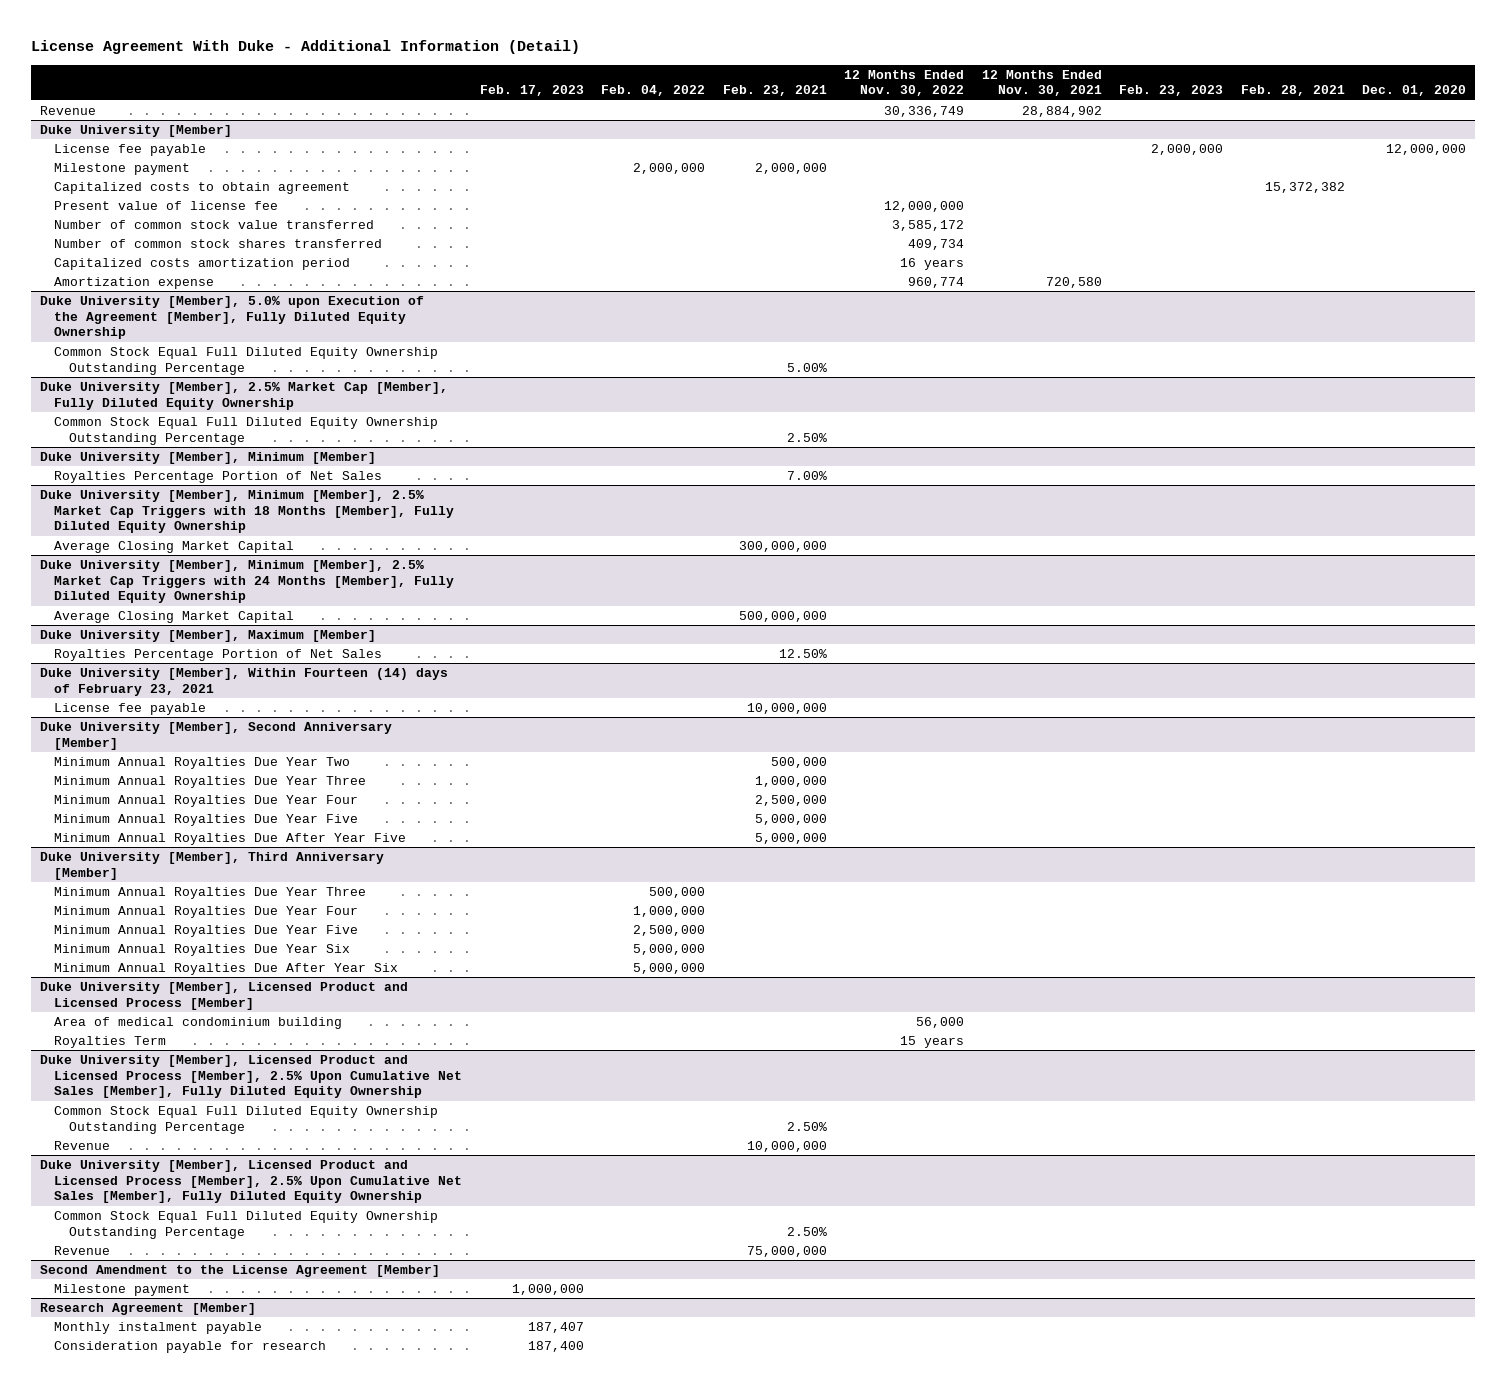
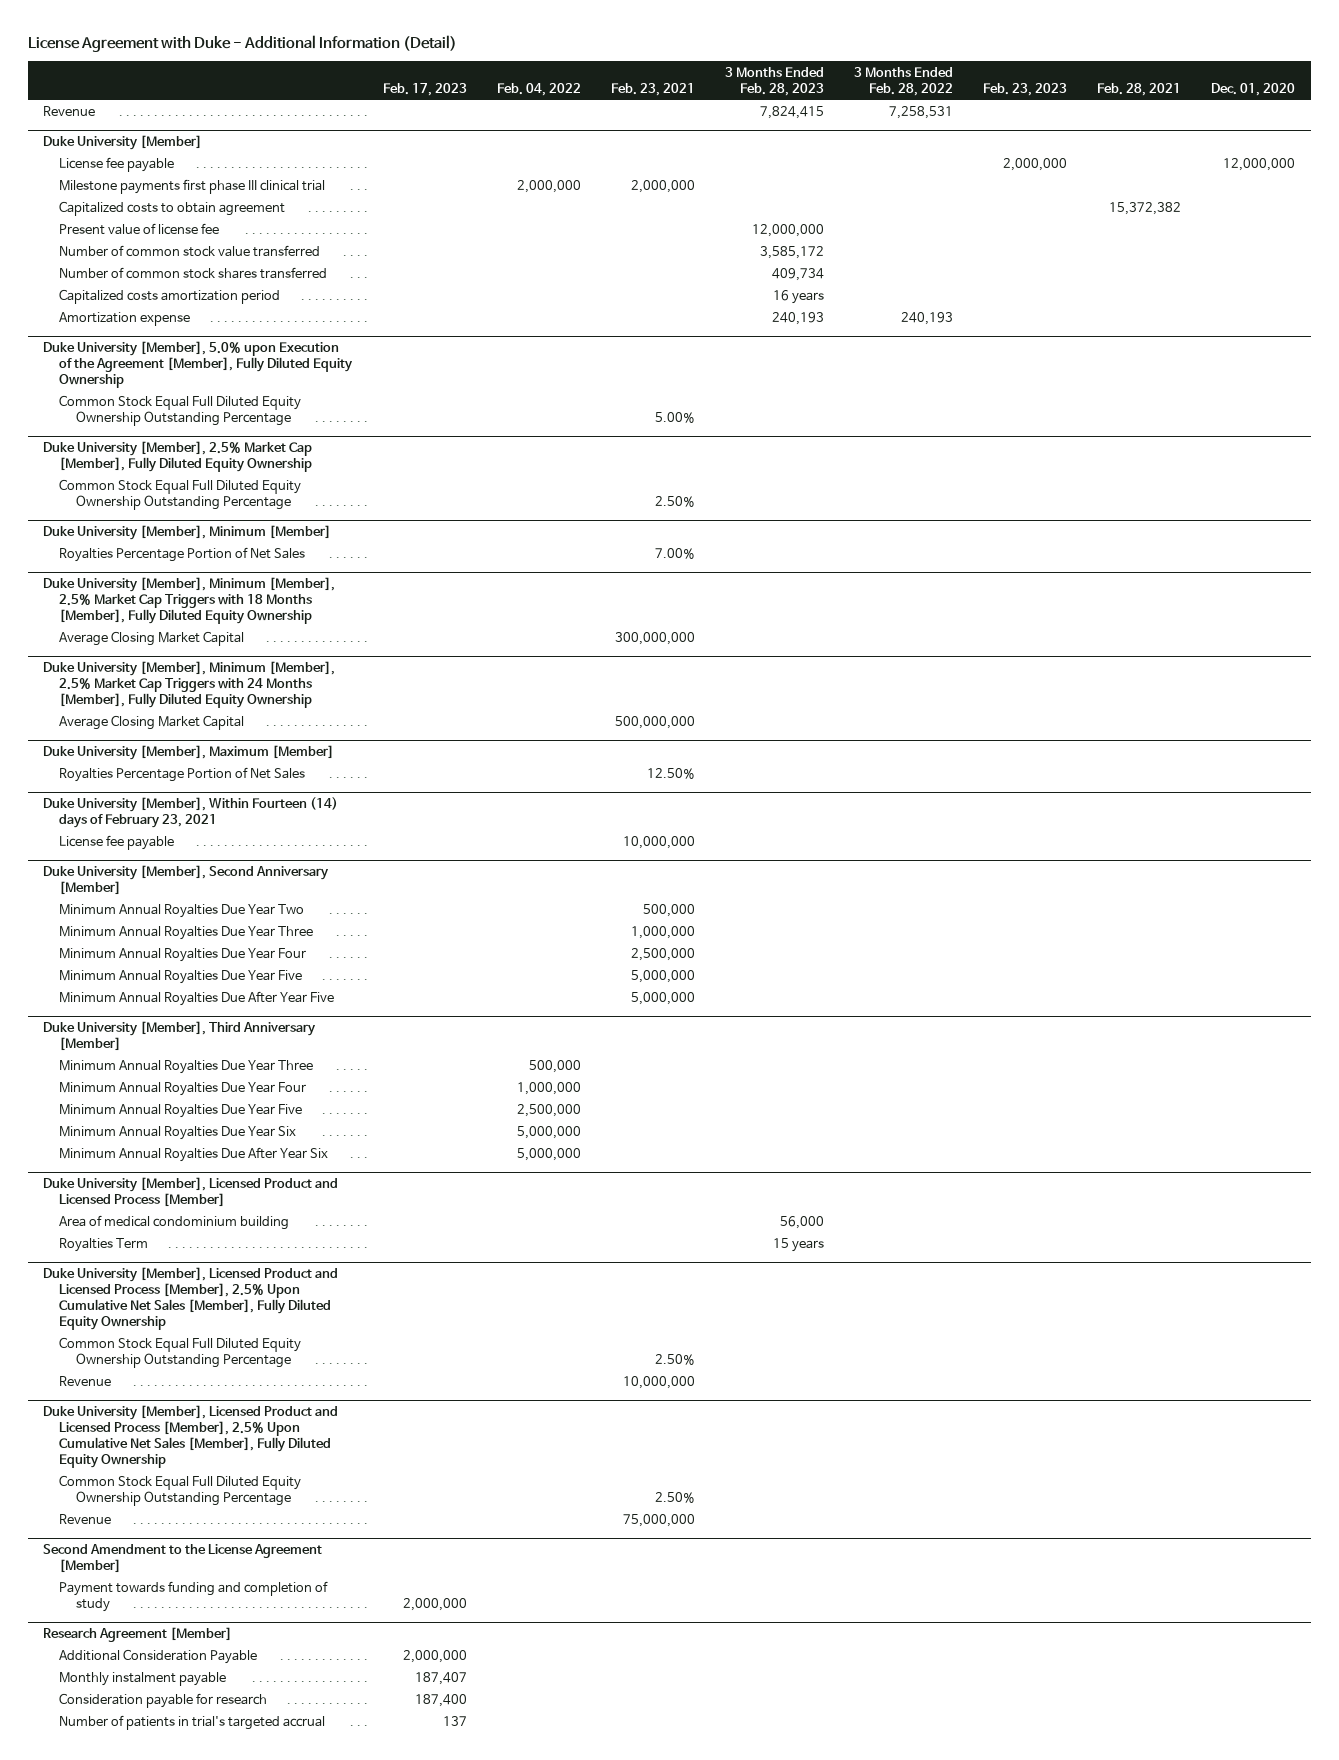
- License Agreement With Duke - Additional Information (Detail)
+ License Agreement with Duke - Additional Information (Detail)
- | Feb. 17, 2023 | Feb. 04, 2022 | Feb. 23, 2021 | 12 Months Ended Nov. 30, 2022 | 12 Months Ended Nov. 30, 2021 | Feb. 23, 2023 | Feb. 28, 2021 | Dec. 01, 2020
+ | Feb. 17, 2023 | Feb. 04, 2022 | Feb. 23, 2021 | 3 Months Ended Feb. 28, 2023 | 3 Months Ended Feb. 28, 2022 | Feb. 23, 2023 | Feb. 28, 2021 | Dec. 01, 2020
@ Duke University [Member]
- Milestone payment | | 2,000,000 | 2,000,000 | | | | |
+ Milestone payments first phase III clinical trial | | 2,000,000 | 2,000,000 | | | | |
@ Second Amendment to the License Agreement [Member]
- Milestone payment | 1,000,000 | | | | | | |
+ Payment towards funding and completion of study | 2,000,000 | | | | | | |
@ Research Agreement [Member]
+ Additional Consideration Payable | 2,000,000 | | | | | | |
+ Number of patients in trial's targeted accrual | 137 | | | | | | |

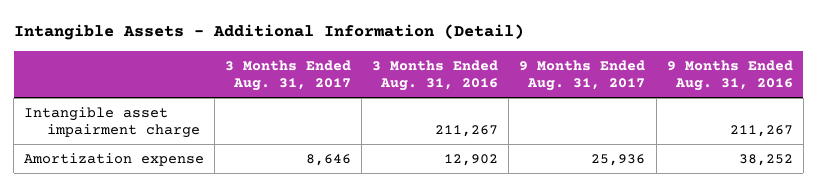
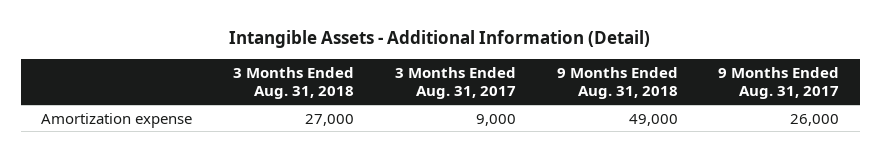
- | 3 Months Ended Aug. 31, 2017 | 3 Months Ended Aug. 31, 2016 | 9 Months Ended Aug. 31, 2017 | 9 Months Ended Aug. 31, 2016
+ | 3 Months Ended Aug. 31, 2018 | 3 Months Ended Aug. 31, 2017 | 9 Months Ended Aug. 31, 2018 | 9 Months Ended Aug. 31, 2017
- Intangible asset impairment charge | | 211,267 | | 211,267
- Amortization expense | 8,646 | 12,902 | 25,936 | 38,252
+ Amortization expense | 27,000 | 9,000 | 49,000 | 26,000

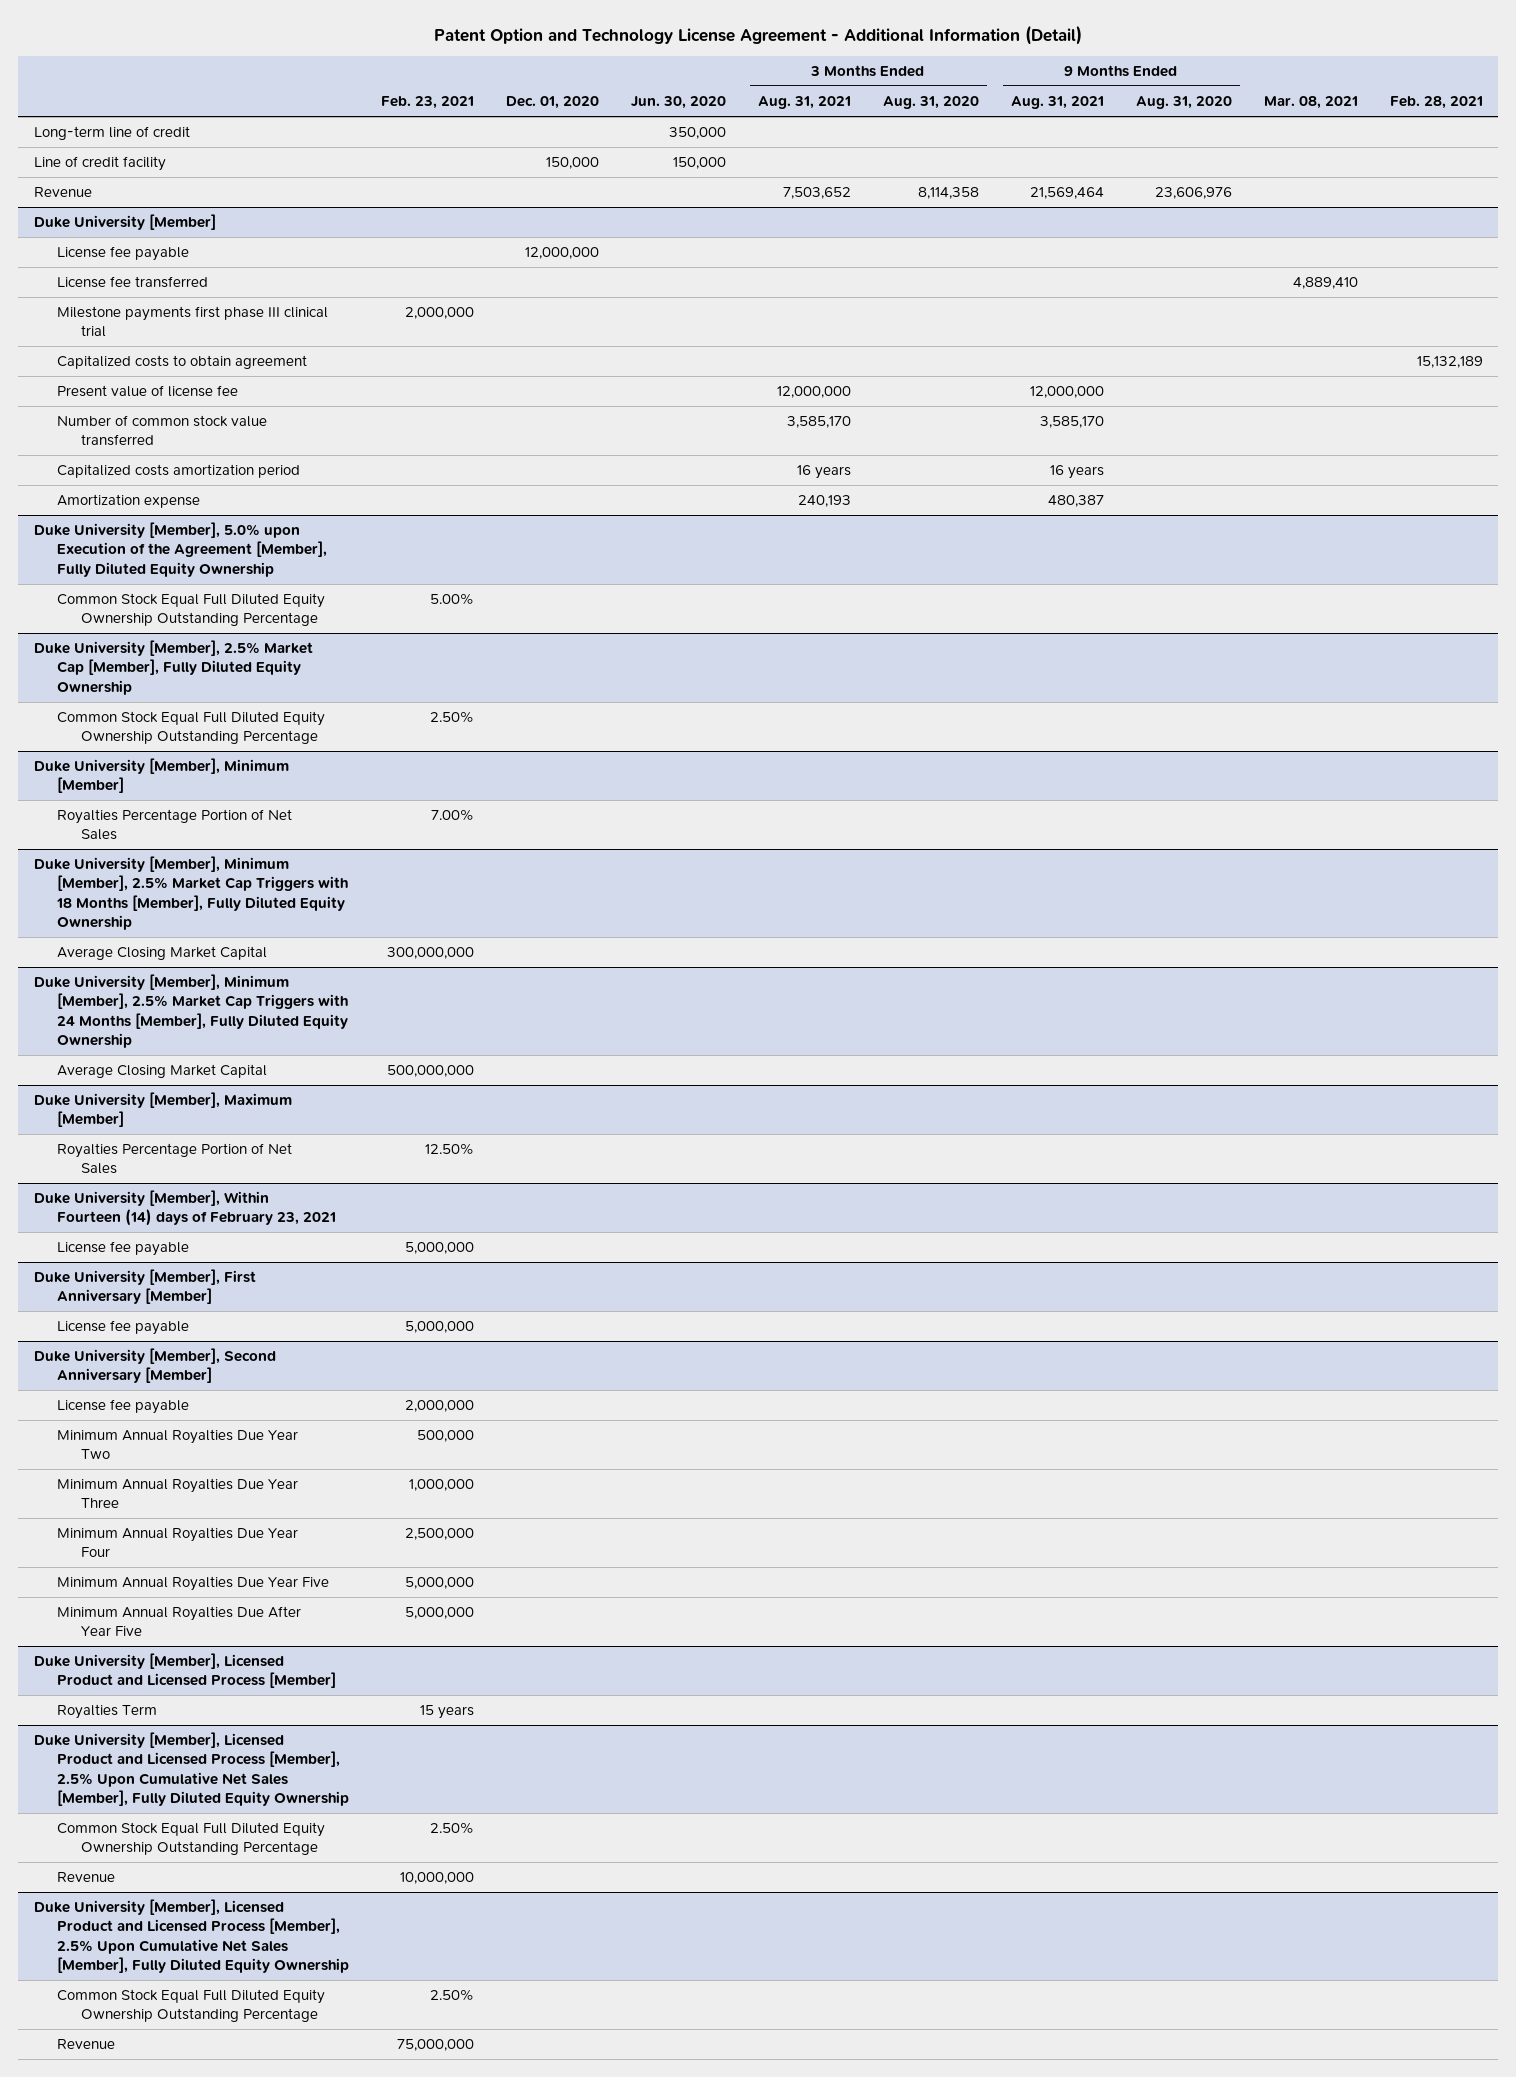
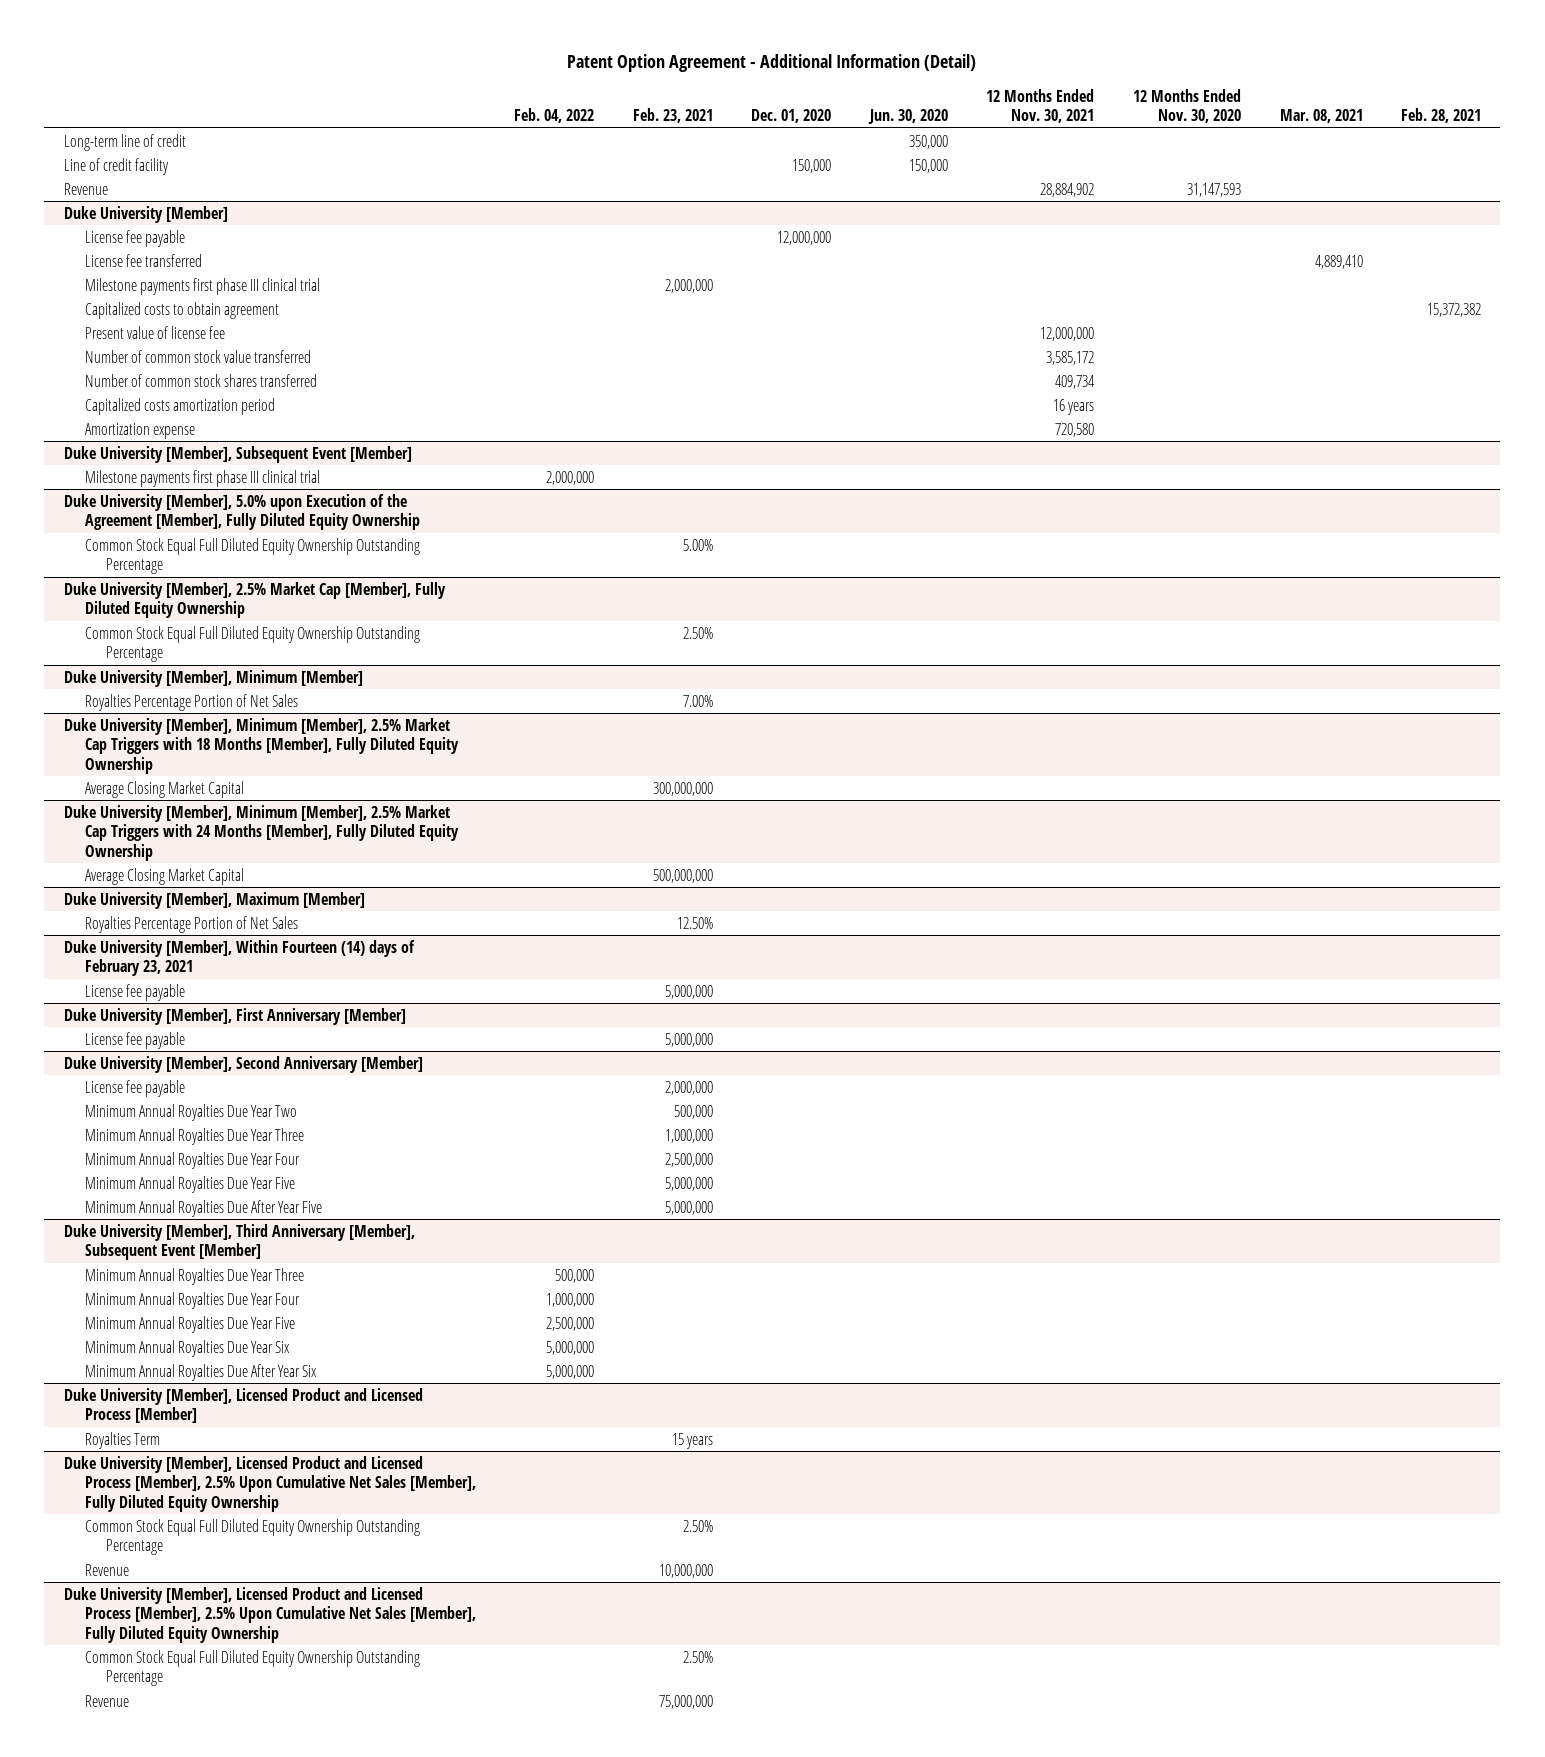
- Patent Option and Technology License Agreement - Additional Information (Detail)
+ Patent Option Agreement - Additional Information (Detail)
- | Feb. 23, 2021 | Dec. 01, 2020 | Jun. 30, 2020 | 3 Months Ended Aug. 31, 2021 | 3 Months Ended Aug. 31, 2020 | 9 Months Ended Aug. 31, 2021 | 9 Months Ended Aug. 31, 2020 | Mar. 08, 2021 | Feb. 28, 2021
+ | Feb. 04, 2022 | Feb. 23, 2021 | Dec. 01, 2020 | Jun. 30, 2020 | 12 Months Ended Nov. 30, 2021 | 12 Months Ended Nov. 30, 2020 | Mar. 08, 2021 | Feb. 28, 2021
@ Duke University [Member]
- Capitalized costs to obtain agreement | | | | | | | | | 15,132,189
+ Capitalized costs to obtain agreement | | | | | | | | 15,372,382
+ Number of common stock shares transferred | | | | | 409,734 | | |
+ Duke University [Member], Subsequent Event [Member]
+ Milestone payments first phase III clinical trial | 2,000,000 | | | | | | |
+ Duke University [Member], Third Anniversary [Member], Subsequent Event [Member]
+ Minimum Annual Royalties Due Year Three | 500,000 | | | | | | |
+ Minimum Annual Royalties Due Year Four | 1,000,000 | | | | | | |
+ Minimum Annual Royalties Due Year Five | 2,500,000 | | | | | | |
+ Minimum Annual Royalties Due Year Six | 5,000,000 | | | | | | |
+ Minimum Annual Royalties Due After Year Six | 5,000,000 | | | | | | |

